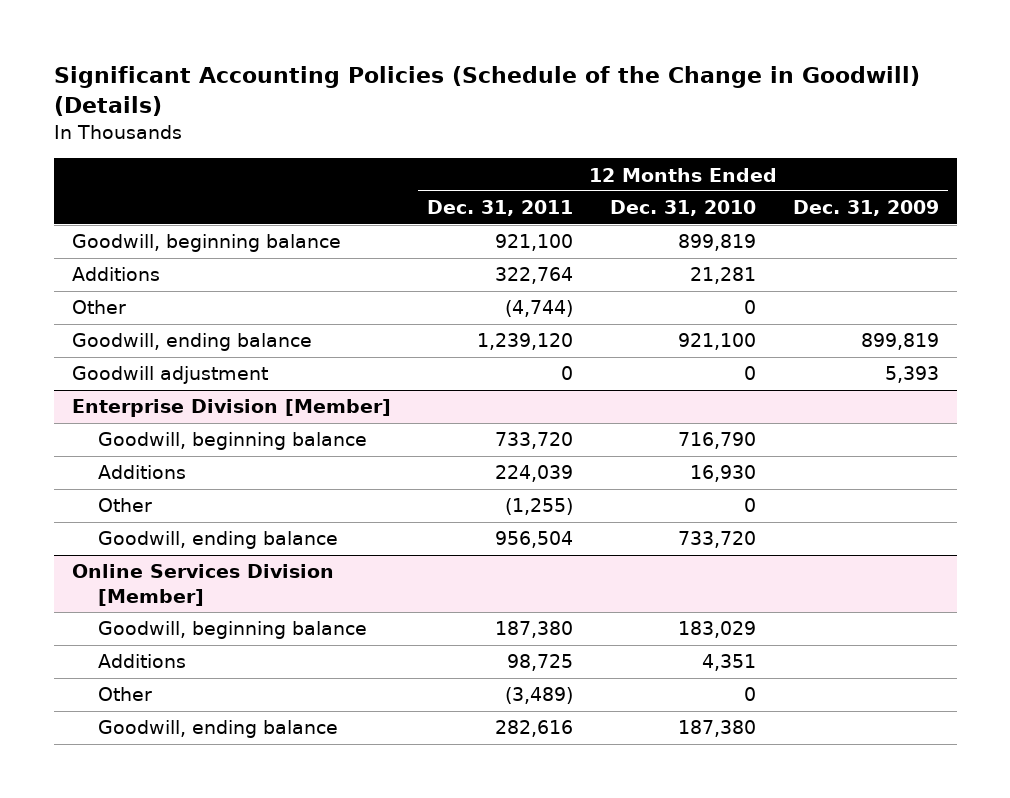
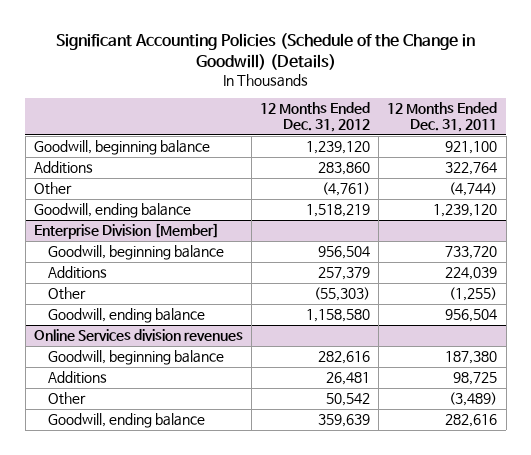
- | 12 Months Ended Dec. 31, 2011 | 12 Months Ended Dec. 31, 2010 | 12 Months Ended Dec. 31, 2009
+ | 12 Months Ended Dec. 31, 2012 | 12 Months Ended Dec. 31, 2011
- Goodwill adjustment | 0 | 0 | 5,393
- Online Services Division [Member]
+ Online Services division revenues

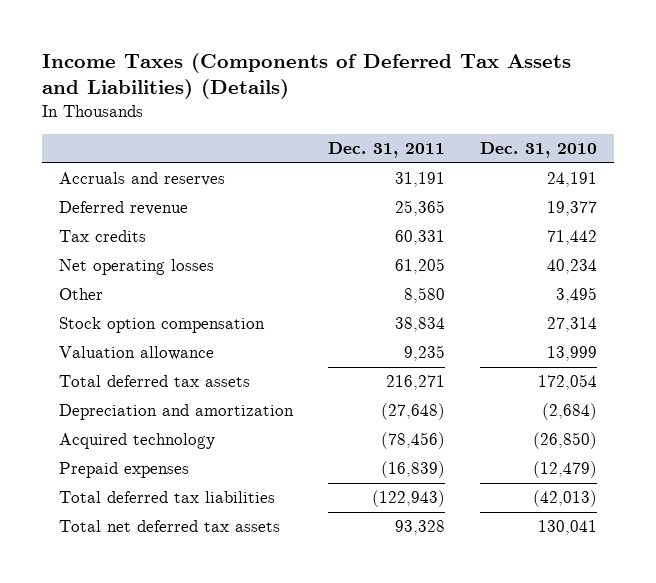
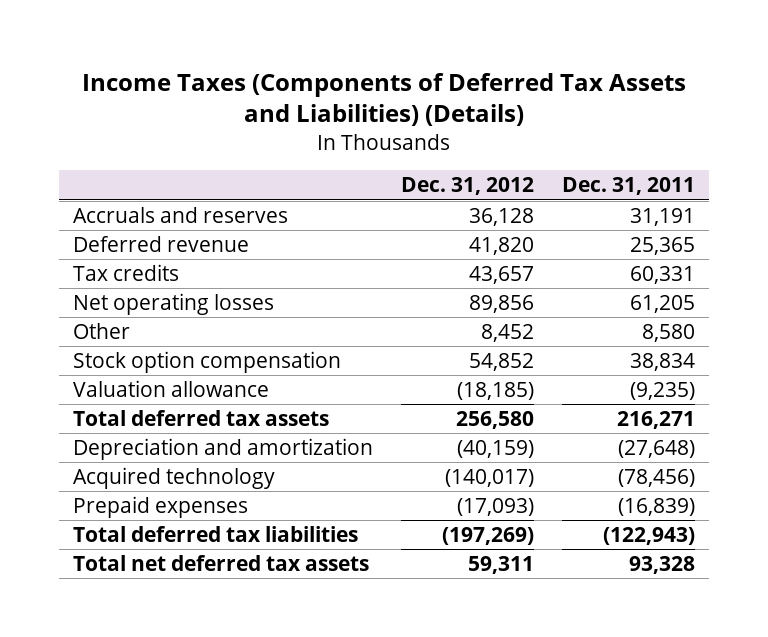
- | Dec. 31, 2011 | Dec. 31, 2010
+ | Dec. 31, 2012 | Dec. 31, 2011
- Valuation allowance | 9,235 | 13,999
+ Valuation allowance | (18,185) | (9,235)

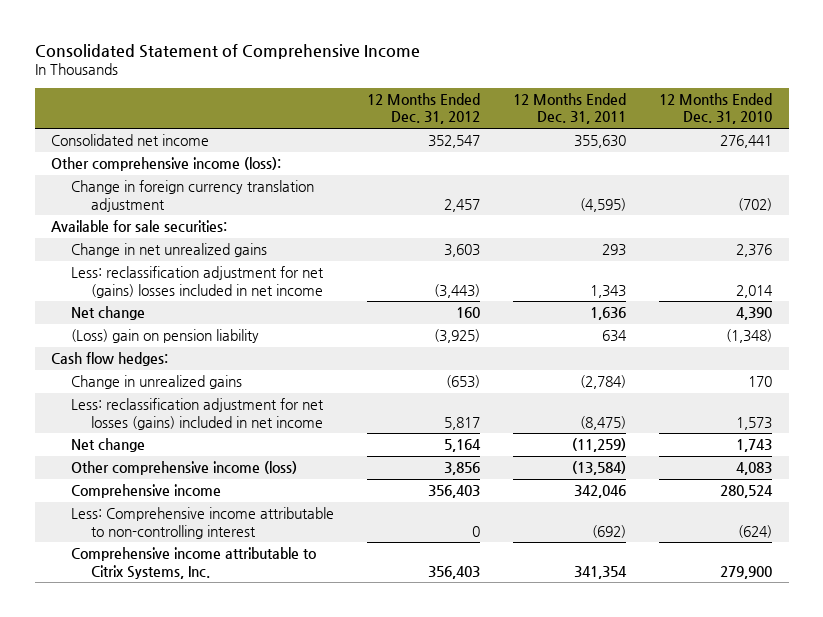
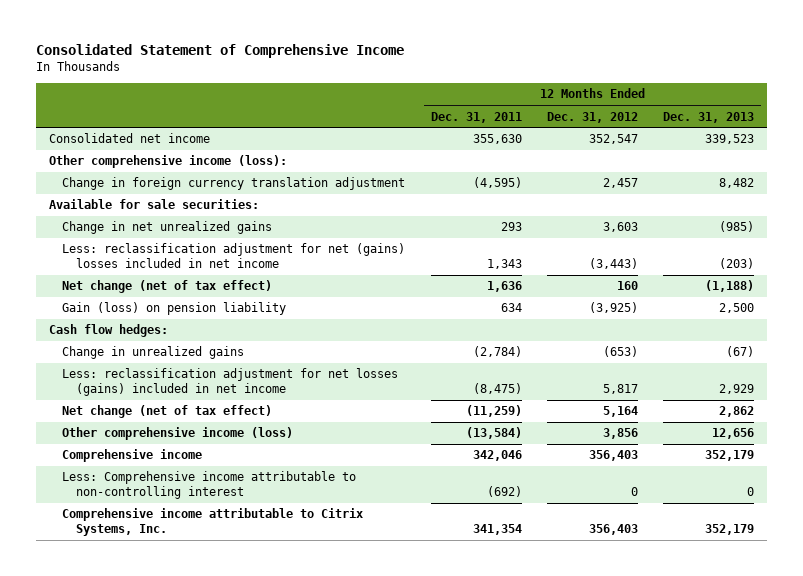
- | 12 Months Ended Dec. 31, 2012 | 12 Months Ended Dec. 31, 2011 | 12 Months Ended Dec. 31, 2010
+ | 12 Months Ended Dec. 31, 2011 | 12 Months Ended Dec. 31, 2012 | 12 Months Ended Dec. 31, 2013
- Net change | 160 | 1,636 | 4,390
- (Loss) gain on pension liability | (3,925) | 634 | (1,348)
+ Net change (net of tax effect) | 1,636 | 160 | (1,188)
+ Gain (loss) on pension liability | 634 | (3,925) | 2,500
- Net change | 5,164 | (11,259) | 1,743
+ Net change (net of tax effect) | (11,259) | 5,164 | 2,862

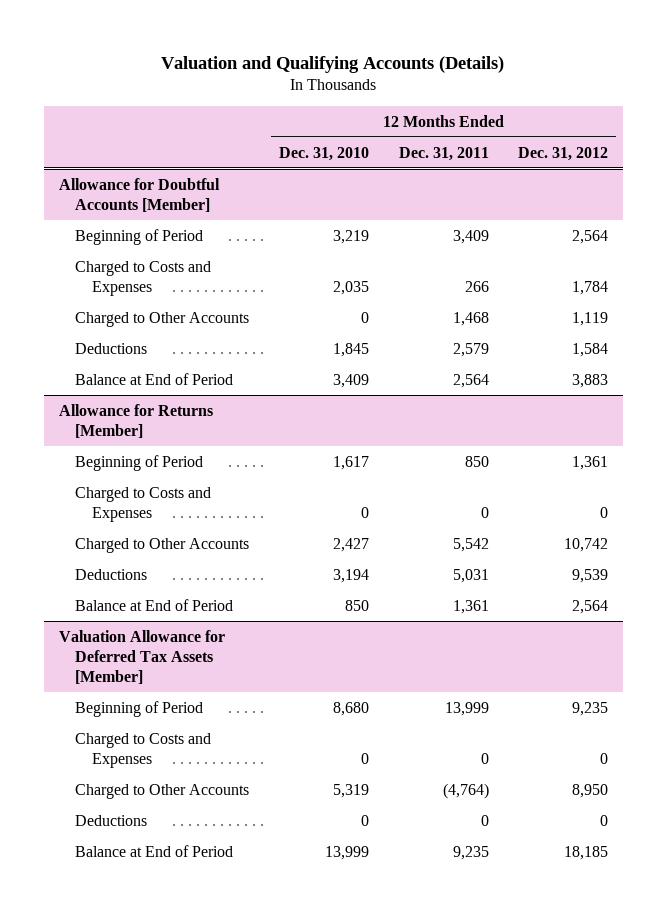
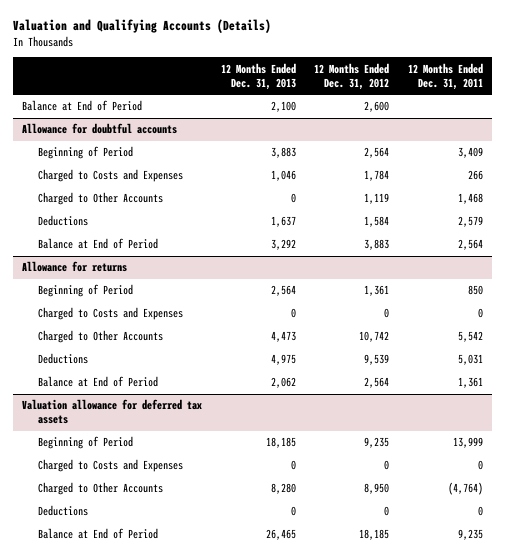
- | 12 Months Ended Dec. 31, 2010 | 12 Months Ended Dec. 31, 2011 | 12 Months Ended Dec. 31, 2012
+ | 12 Months Ended Dec. 31, 2013 | 12 Months Ended Dec. 31, 2012 | 12 Months Ended Dec. 31, 2011
- Allowance for Doubtful Accounts [Member]
+ Balance at End of Period | 2,100 | 2,600 |
+ Allowance for doubtful accounts
- Allowance for Returns [Member]
+ Allowance for returns
- Valuation Allowance for Deferred Tax Assets [Member]
+ Valuation allowance for deferred tax assets

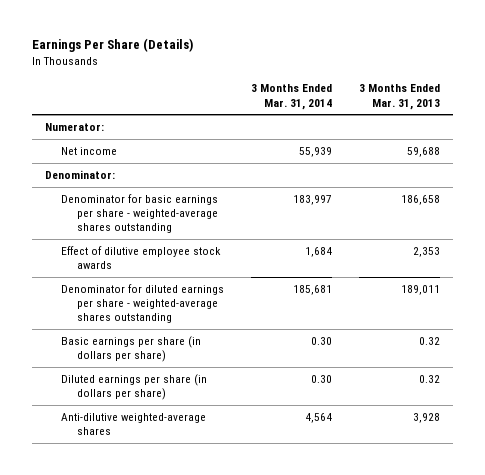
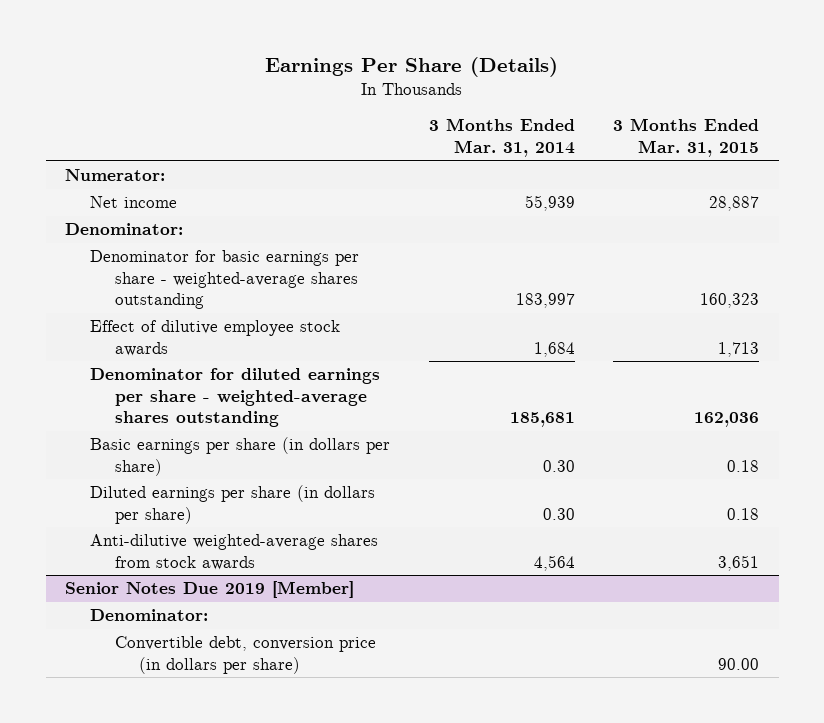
- | 3 Months Ended Mar. 31, 2014 | 3 Months Ended Mar. 31, 2013
+ | 3 Months Ended Mar. 31, 2014 | 3 Months Ended Mar. 31, 2015
- Anti-dilutive weighted-average shares | 4,564 | 3,928
+ Anti-dilutive weighted-average shares from stock awards | 4,564 | 3,651
+ Senior Notes Due 2019 [Member]
+ Denominator:
+ Convertible debt, conversion price (in dollars per share) | | 90.00

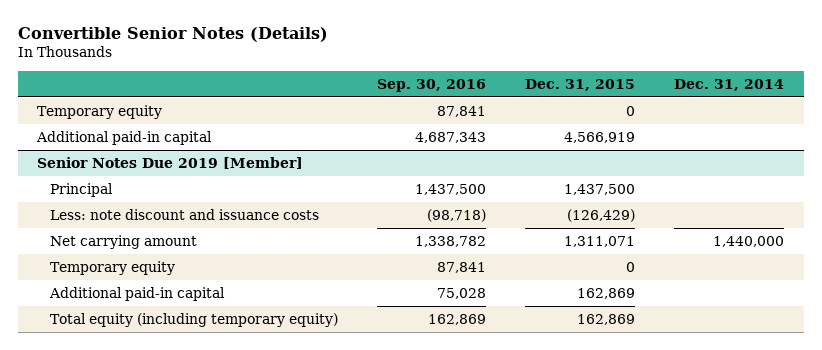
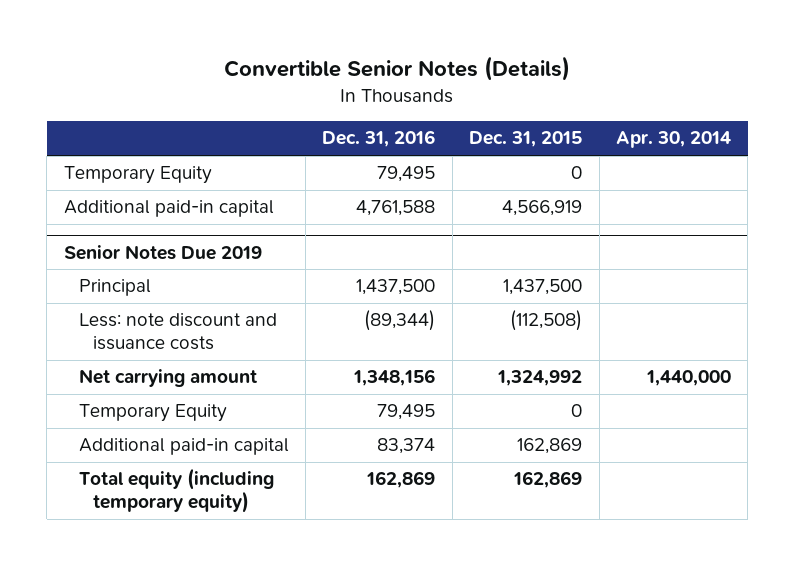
- | Sep. 30, 2016 | Dec. 31, 2015 | Dec. 31, 2014
+ | Dec. 31, 2016 | Dec. 31, 2015 | Apr. 30, 2014
- Temporary equity | 87,841 | 0 |
+ Temporary Equity | 79,495 | 0 |
- Senior Notes Due 2019 [Member]
+ Senior Notes Due 2019
- Less: note discount and issuance costs | (98,718) | (126,429) |
- Net carrying amount | 1,338,782 | 1,311,071 | 1,440,000
- Temporary equity | 87,841 | 0 |
+ Less: note discount and issuance costs | (89,344) | (112,508) |
+ Net carrying amount | 1,348,156 | 1,324,992 | 1,440,000
+ Temporary Equity | 79,495 | 0 |

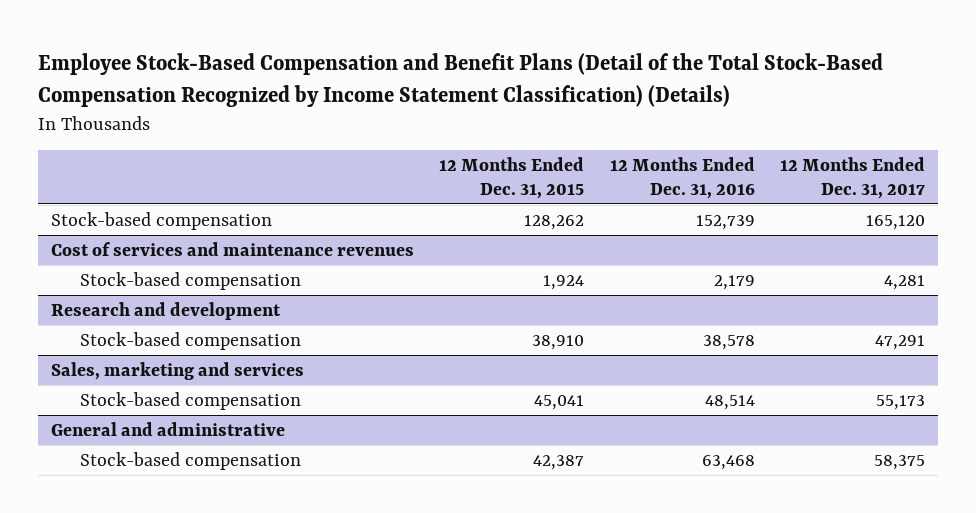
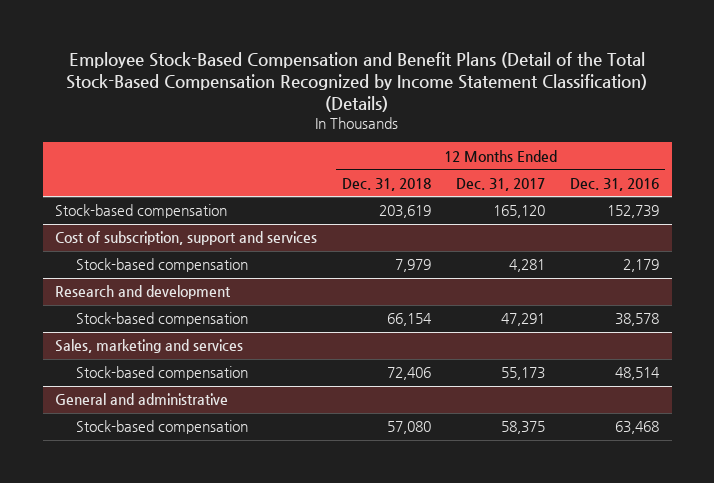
- | 12 Months Ended Dec. 31, 2015 | 12 Months Ended Dec. 31, 2016 | 12 Months Ended Dec. 31, 2017
+ | 12 Months Ended Dec. 31, 2018 | 12 Months Ended Dec. 31, 2017 | 12 Months Ended Dec. 31, 2016
- Cost of services and maintenance revenues
+ Cost of subscription, support and services

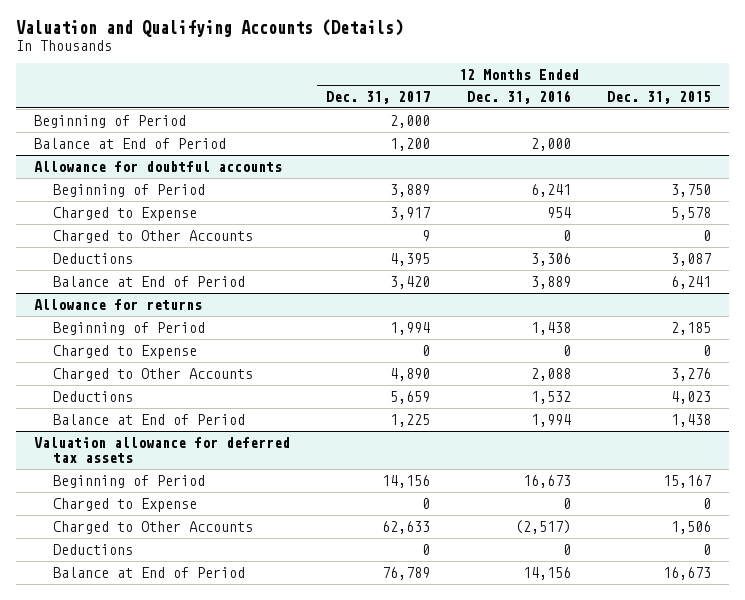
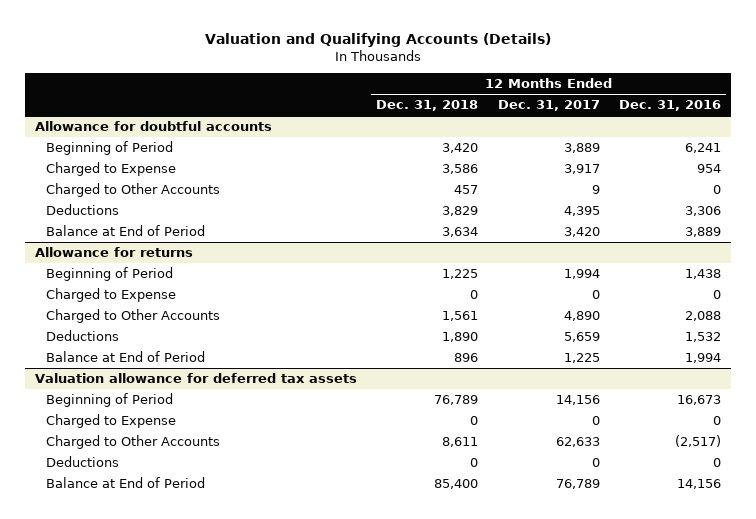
- | 12 Months Ended Dec. 31, 2017 | 12 Months Ended Dec. 31, 2016 | 12 Months Ended Dec. 31, 2015
+ | 12 Months Ended Dec. 31, 2018 | 12 Months Ended Dec. 31, 2017 | 12 Months Ended Dec. 31, 2016
- Beginning of Period | 2,000 | |
- Balance at End of Period | 1,200 | 2,000 |

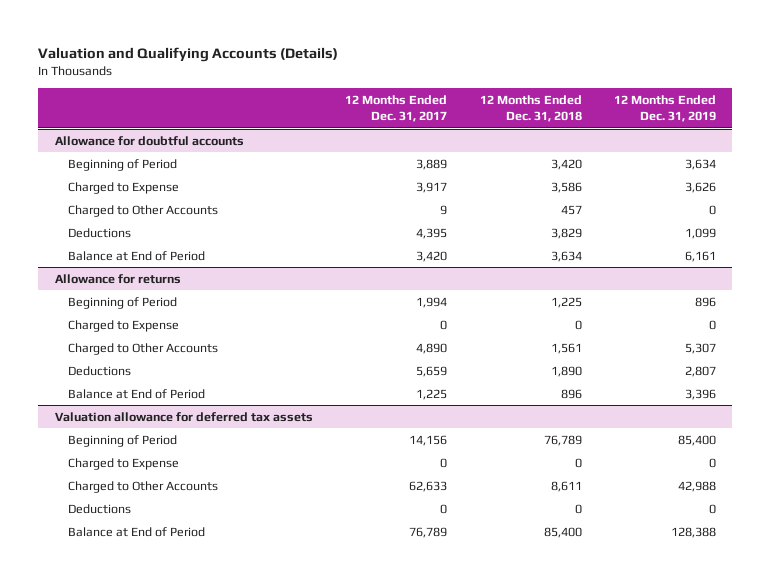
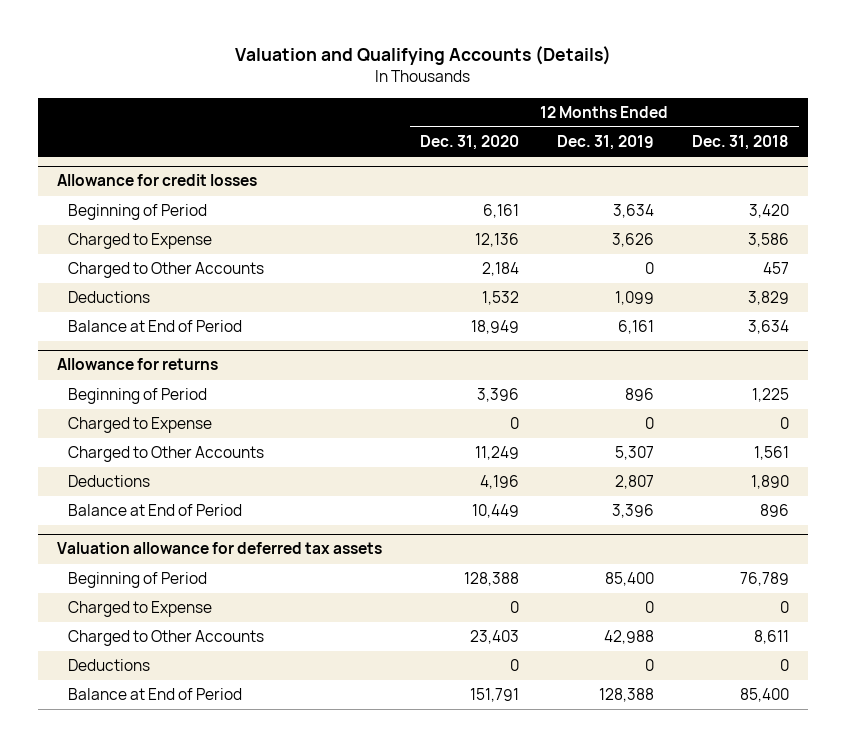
- | 12 Months Ended Dec. 31, 2017 | 12 Months Ended Dec. 31, 2018 | 12 Months Ended Dec. 31, 2019
+ | 12 Months Ended Dec. 31, 2020 | 12 Months Ended Dec. 31, 2019 | 12 Months Ended Dec. 31, 2018
- Allowance for doubtful accounts
+ Allowance for credit losses

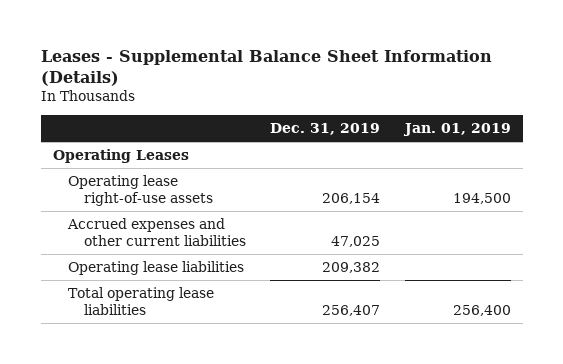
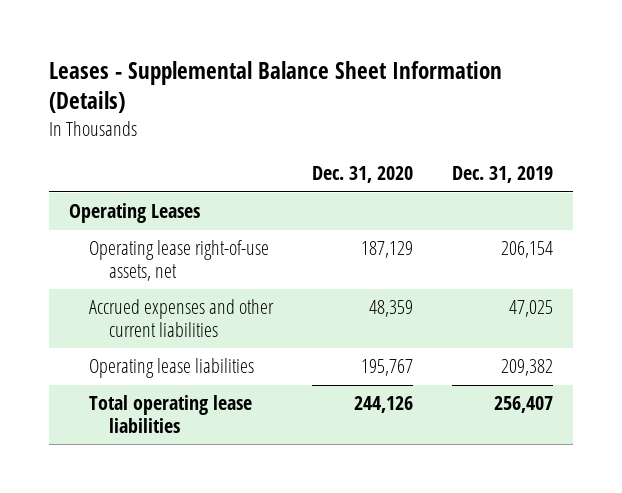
- | Dec. 31, 2019 | Jan. 01, 2019
+ | Dec. 31, 2020 | Dec. 31, 2019
- Operating lease right-of-use assets | 206,154 | 194,500
+ Operating lease right-of-use assets, net | 187,129 | 206,154

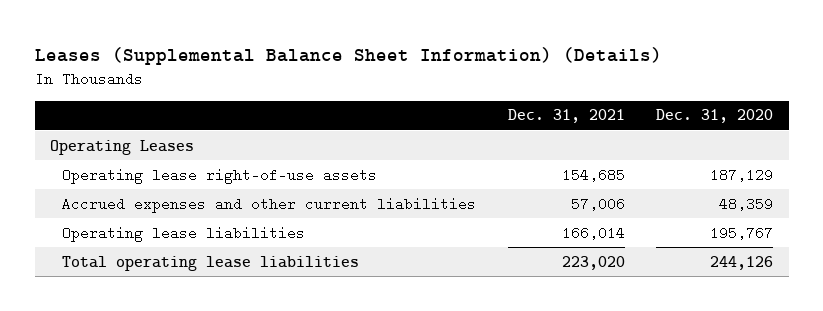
- Leases - Supplemental Balance Sheet Information (Details)
+ Leases (Supplemental Balance Sheet Information) (Details)
- | Dec. 31, 2020 | Dec. 31, 2019
+ | Dec. 31, 2021 | Dec. 31, 2020
- Operating lease right-of-use assets, net | 187,129 | 206,154
+ Operating lease right-of-use assets | 154,685 | 187,129

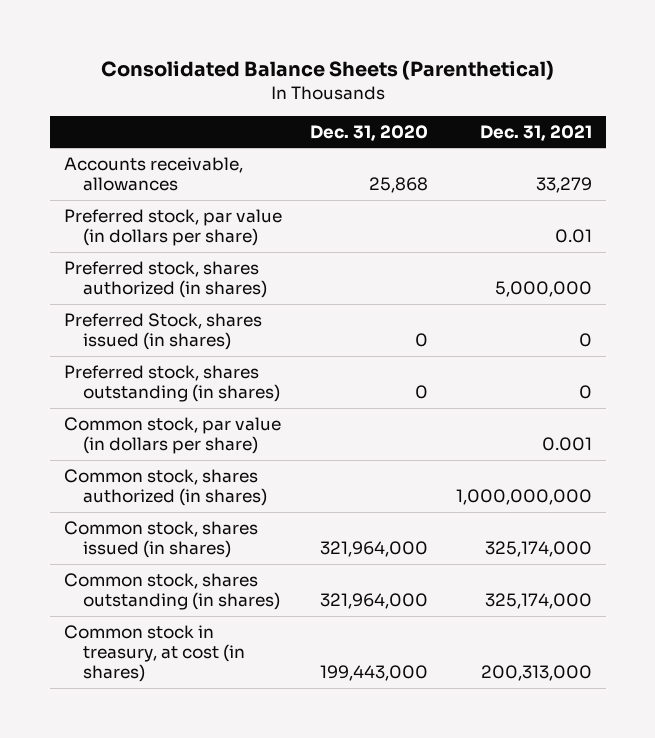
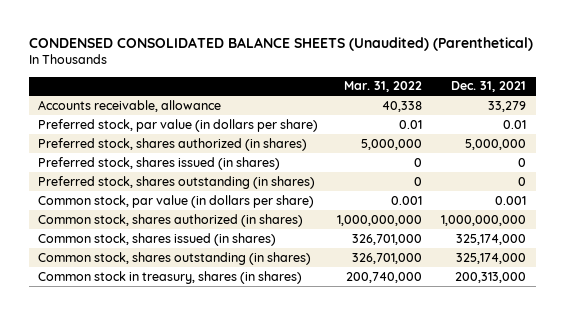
- Consolidated Balance Sheets (Parenthetical)
+ CONDENSED CONSOLIDATED BALANCE SHEETS (Unaudited) (Parenthetical)
- | Dec. 31, 2020 | Dec. 31, 2021
+ | Mar. 31, 2022 | Dec. 31, 2021
- Accounts receivable, allowances | 25,868 | 33,279
+ Accounts receivable, allowance | 40,338 | 33,279
- Preferred Stock, shares issued (in shares) | 0 | 0
+ Preferred stock, shares issued (in shares) | 0 | 0
- Common stock in treasury, at cost (in shares) | 199,443,000 | 200,313,000
+ Common stock in treasury, shares (in shares) | 200,740,000 | 200,313,000

